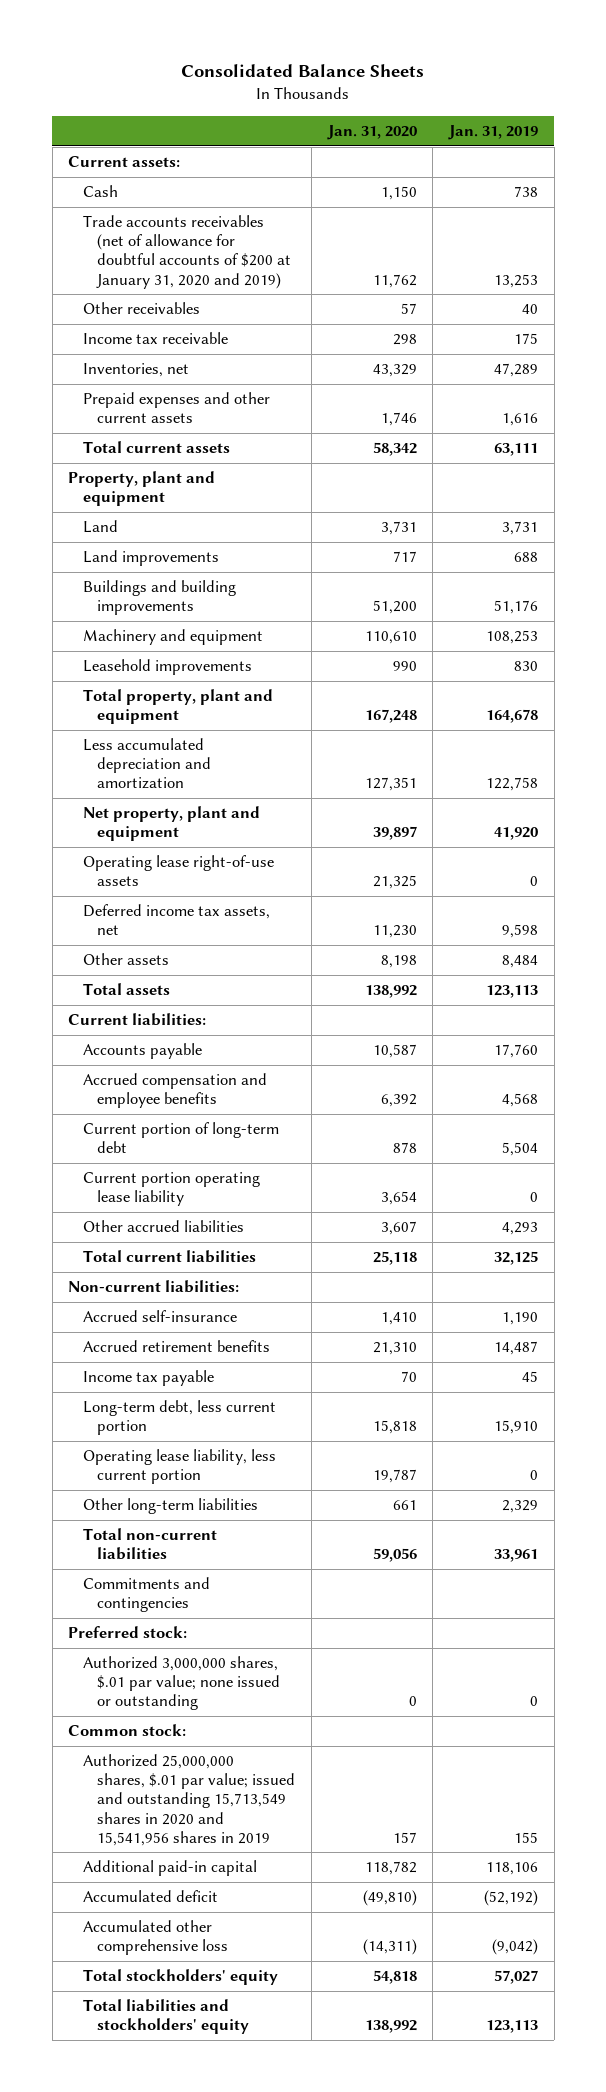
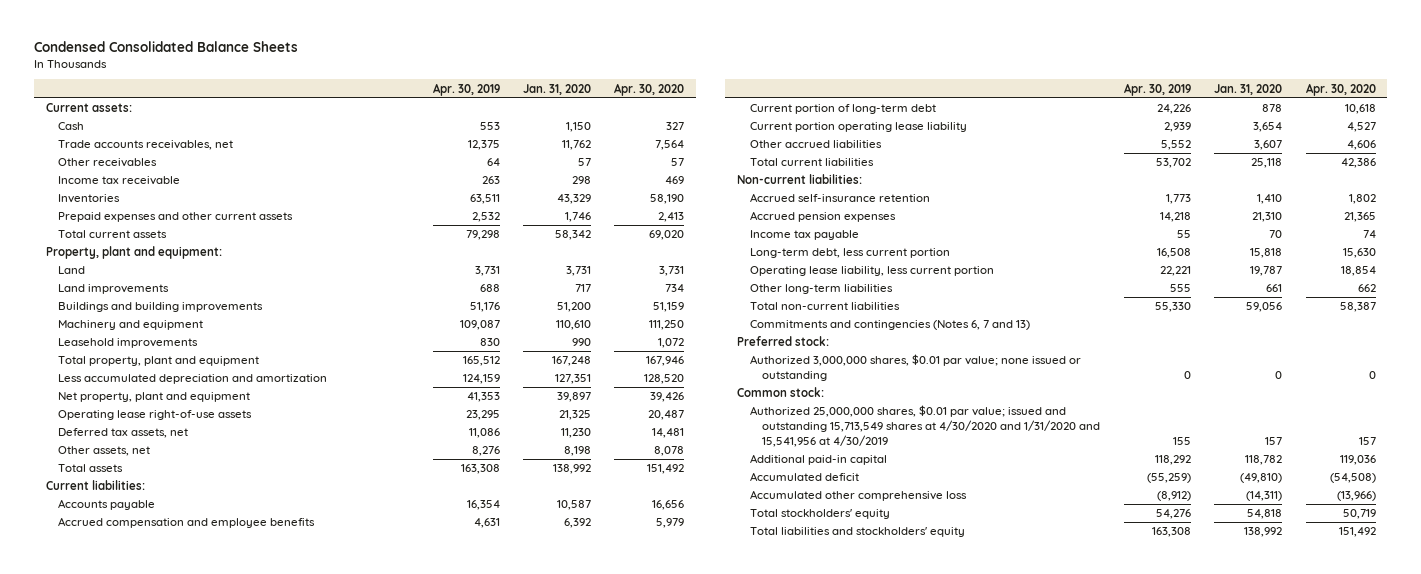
- Consolidated Balance Sheets
+ Condensed Consolidated Balance Sheets
- | Jan. 31, 2020 | Jan. 31, 2019
+ | Apr. 30, 2019 | Jan. 31, 2020 | Apr. 30, 2020
- Trade accounts receivables (net of allowance for doubtful accounts of $200 at January 31, 2020 and 2019) | 11,762 | 13,253
+ Trade accounts receivables, net | 12,375 | 11,762 | 7,564
- Inventories, net | 43,329 | 47,289
+ Inventories | 63,511 | 43,329 | 58,190
- Property, plant and equipment
+ Property, plant and equipment:
- Deferred income tax assets, net | 11,230 | 9,598
- Other assets | 8,198 | 8,484
+ Deferred tax assets, net | 11,086 | 11,230 | 14,481
+ Other assets, net | 8,276 | 8,198 | 8,078
- Accrued self-insurance | 1,410 | 1,190
- Accrued retirement benefits | 21,310 | 14,487
+ Accrued self-insurance retention | 1,773 | 1,410 | 1,802
+ Accrued pension expenses | 14,218 | 21,310 | 21,365
- Commitments and contingencies
+ Commitments and contingencies (Notes 6, 7 and 13)
- Authorized 3,000,000 shares, $.01 par value; none issued or outstanding | 0 | 0
+ Authorized 3,000,000 shares, $0.01 par value; none issued or outstanding | 0 | 0 | 0
- Authorized 25,000,000 shares, $.01 par value; issued and outstanding 15,713,549 shares in 2020 and 15,541,956 shares in 2019 | 157 | 155
+ Authorized 25,000,000 shares, $0.01 par value; issued and outstanding 15,713,549 shares at 4/30/2020 and 1/31/2020 and 15,541,956 at 4/30/2019 | 155 | 157 | 157

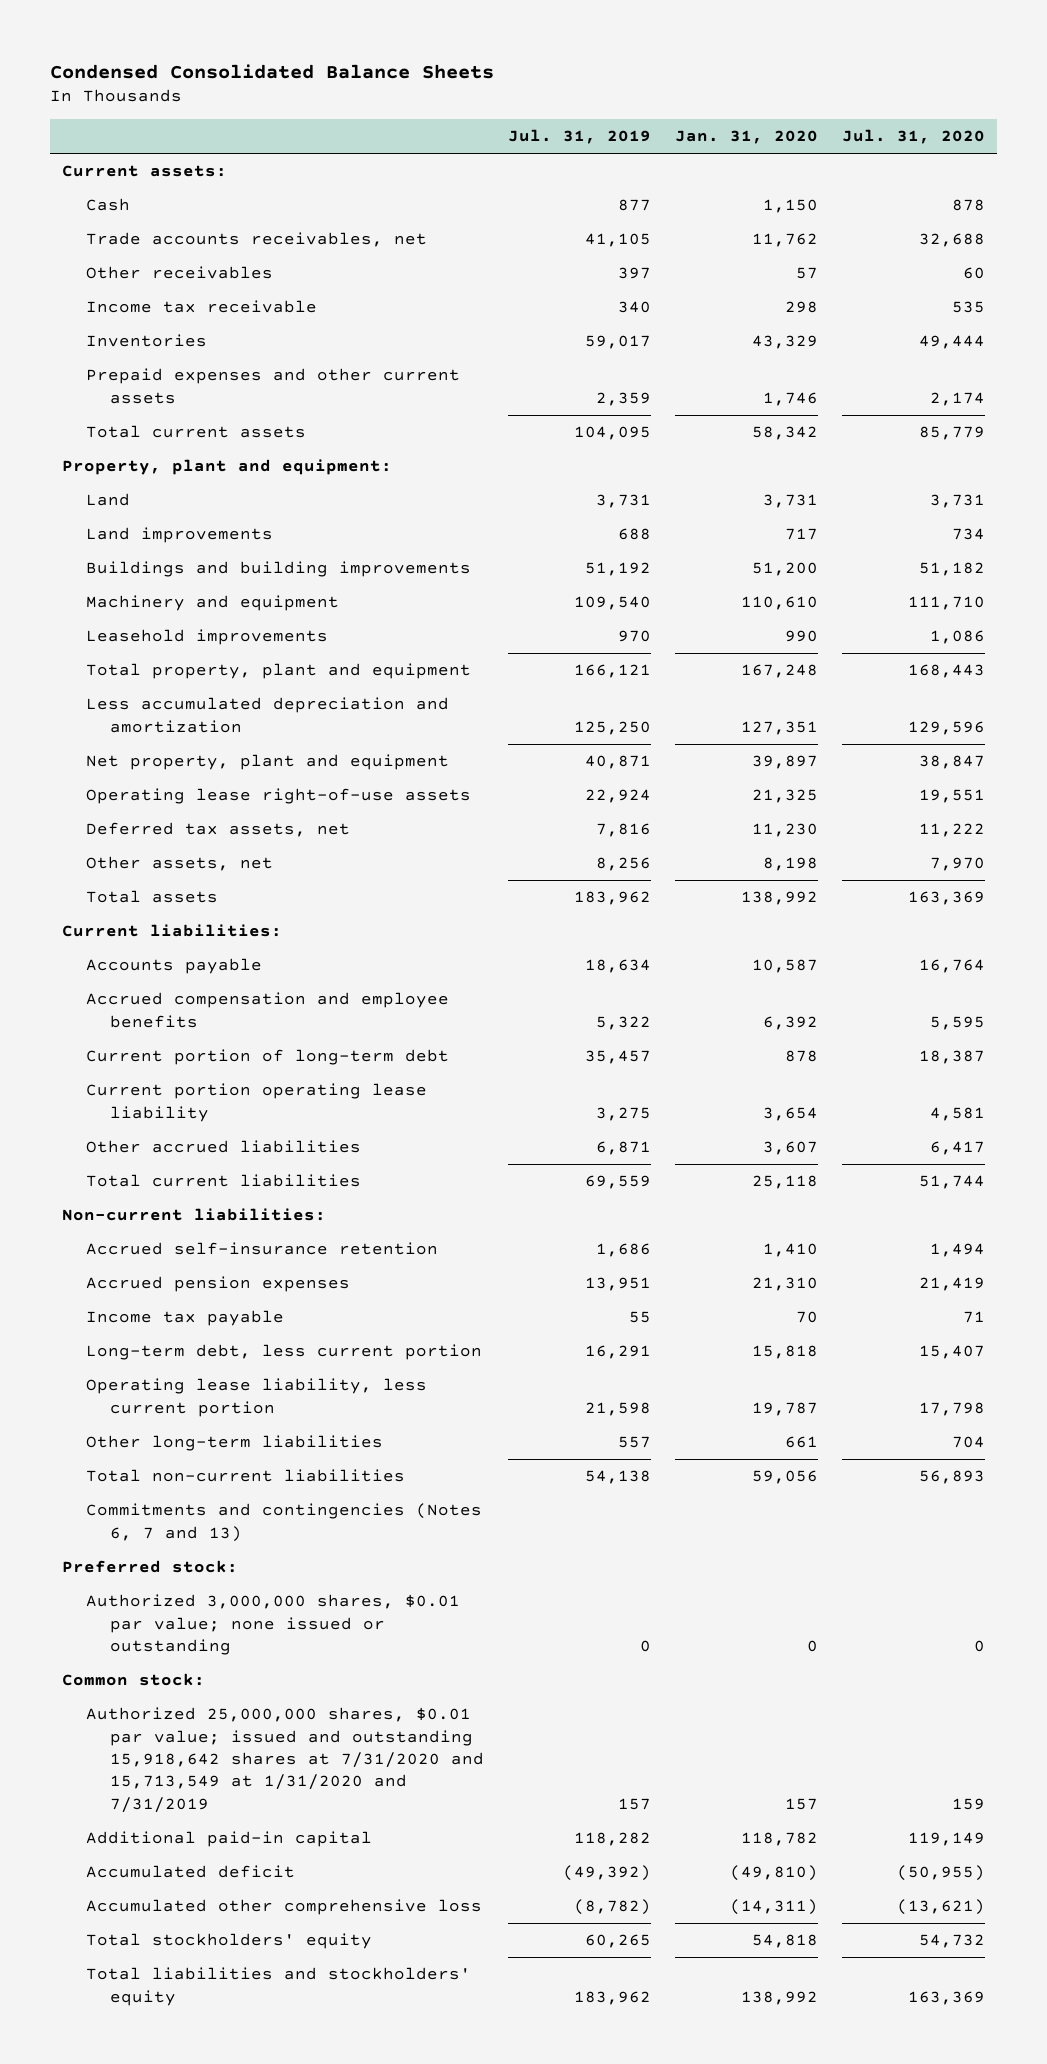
- | Apr. 30, 2019 | Jan. 31, 2020 | Apr. 30, 2020
+ | Jul. 31, 2019 | Jan. 31, 2020 | Jul. 31, 2020
- Authorized 25,000,000 shares, $0.01 par value; issued and outstanding 15,713,549 shares at 4/30/2020 and 1/31/2020 and 15,541,956 at 4/30/2019 | 155 | 157 | 157
+ Authorized 25,000,000 shares, $0.01 par value; issued and outstanding 15,918,642 shares at 7/31/2020 and 15,713,549 at 1/31/2020 and 7/31/2019 | 157 | 157 | 159

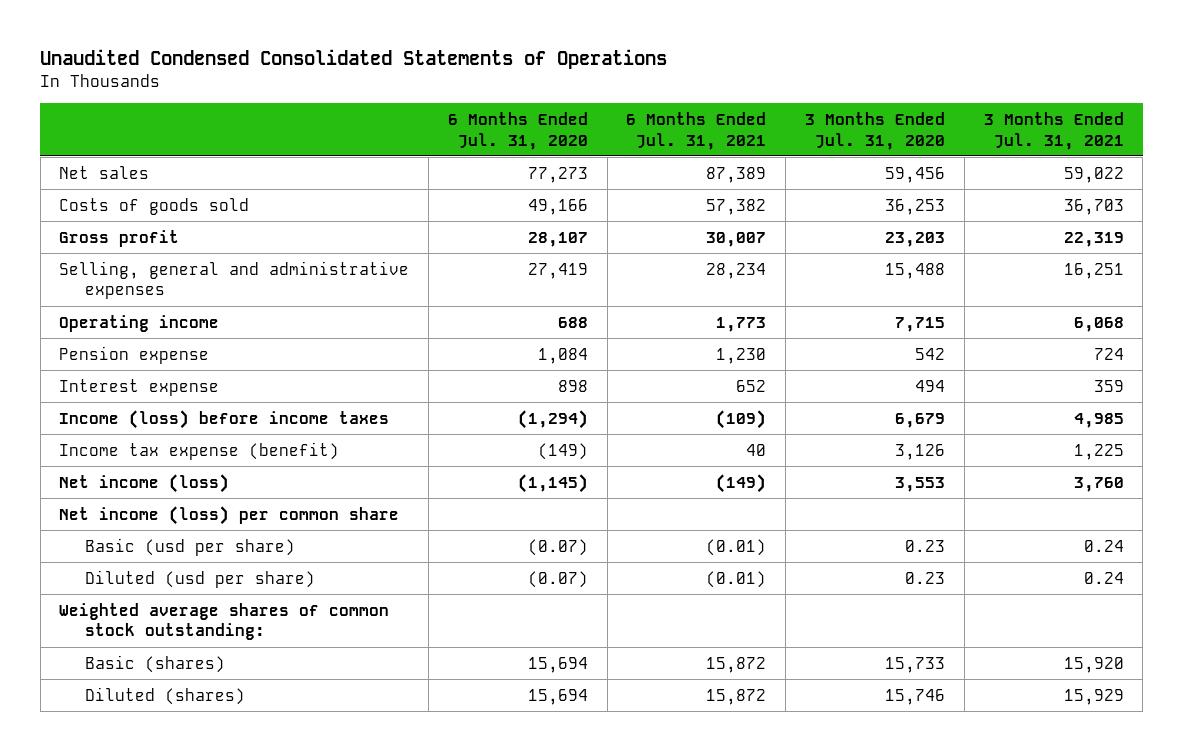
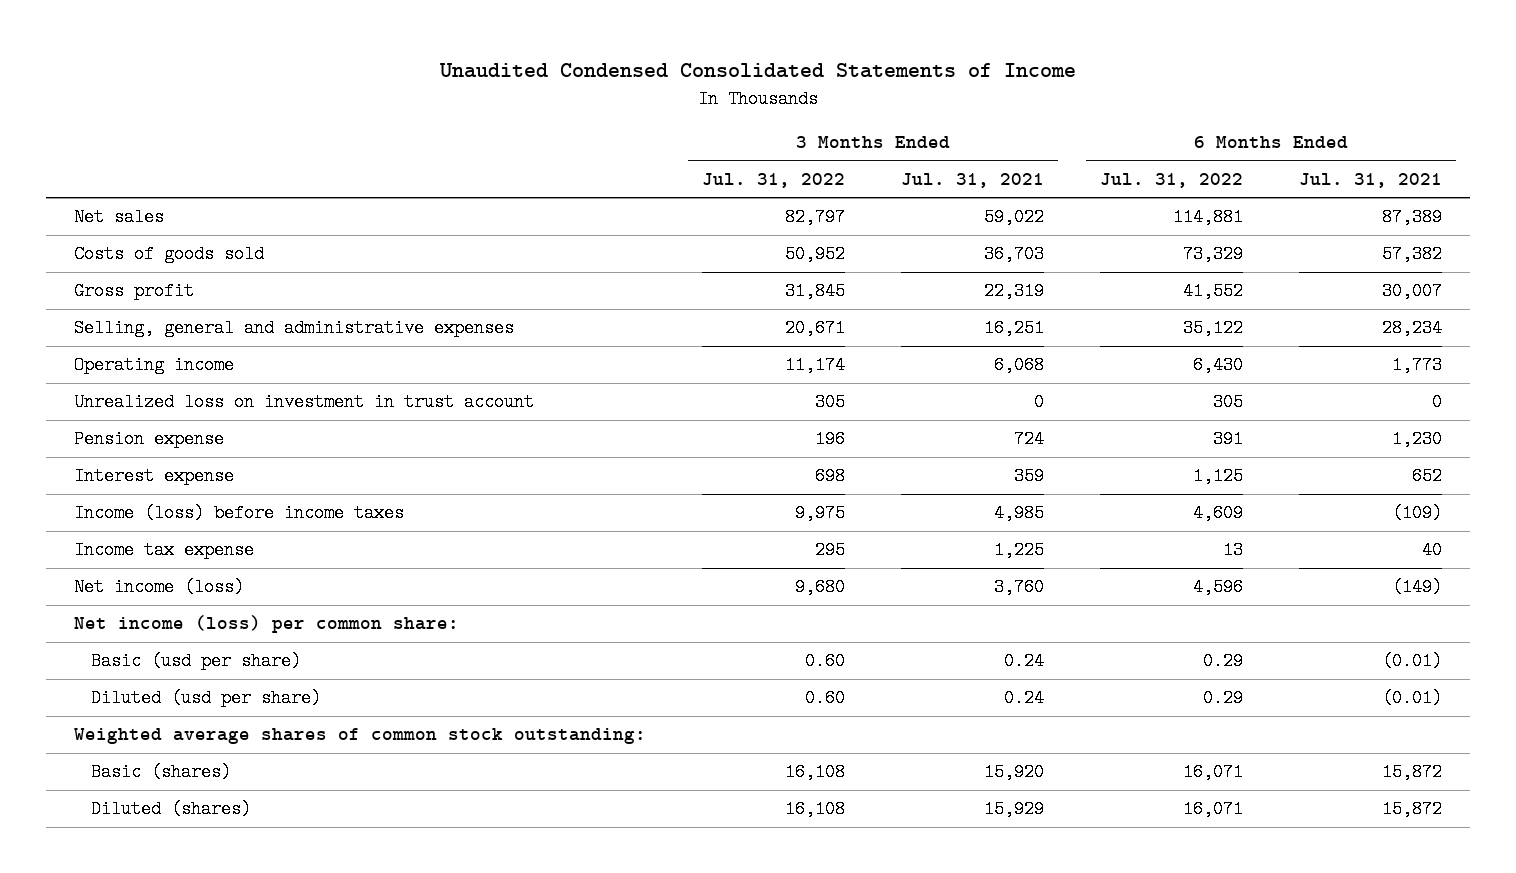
- Unaudited Condensed Consolidated Statements of Operations
+ Unaudited Condensed Consolidated Statements of Income
- | 6 Months Ended Jul. 31, 2020 | 6 Months Ended Jul. 31, 2021 | 3 Months Ended Jul. 31, 2020 | 3 Months Ended Jul. 31, 2021
+ | 3 Months Ended Jul. 31, 2022 | 3 Months Ended Jul. 31, 2021 | 6 Months Ended Jul. 31, 2022 | 6 Months Ended Jul. 31, 2021
+ Unrealized loss on investment in trust account | 305 | 0 | 305 | 0
- Income tax expense (benefit) | (149) | 40 | 3,126 | 1,225
+ Income tax expense | 295 | 1,225 | 13 | 40
- Net income (loss) per common share
+ Net income (loss) per common share:

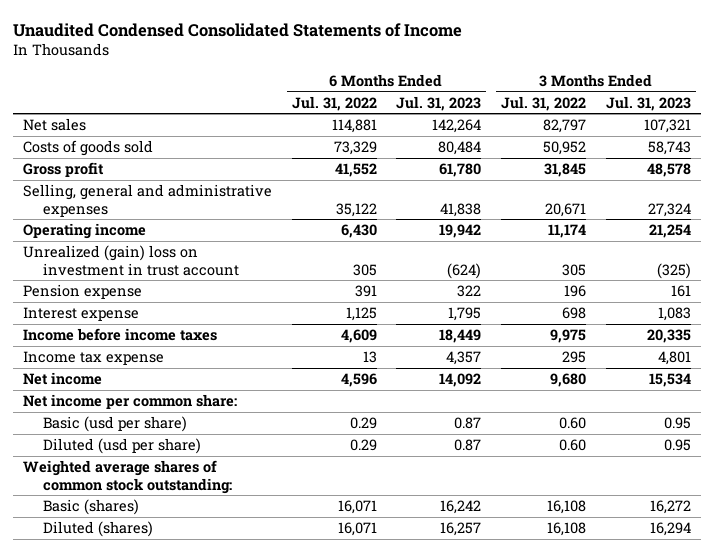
- | 3 Months Ended Jul. 31, 2022 | 3 Months Ended Jul. 31, 2021 | 6 Months Ended Jul. 31, 2022 | 6 Months Ended Jul. 31, 2021
+ | 6 Months Ended Jul. 31, 2022 | 6 Months Ended Jul. 31, 2023 | 3 Months Ended Jul. 31, 2022 | 3 Months Ended Jul. 31, 2023
- Unrealized loss on investment in trust account | 305 | 0 | 305 | 0
+ Unrealized (gain) loss on investment in trust account | 305 | (624) | 305 | (325)
- Income (loss) before income taxes | 9,975 | 4,985 | 4,609 | (109)
+ Income before income taxes | 4,609 | 18,449 | 9,975 | 20,335
- Net income (loss) | 9,680 | 3,760 | 4,596 | (149)
- Net income (loss) per common share:
+ Net income | 4,596 | 14,092 | 9,680 | 15,534
+ Net income per common share:

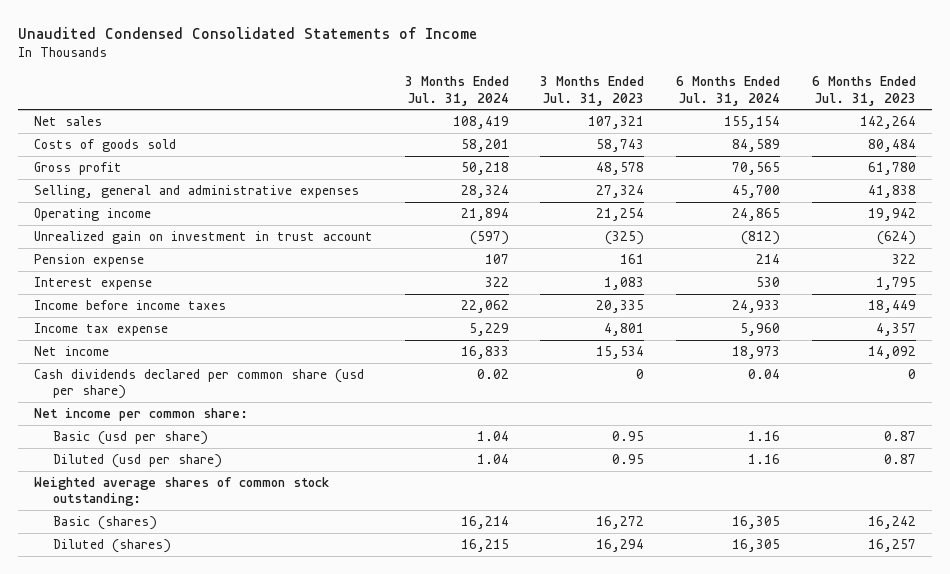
- | 6 Months Ended Jul. 31, 2022 | 6 Months Ended Jul. 31, 2023 | 3 Months Ended Jul. 31, 2022 | 3 Months Ended Jul. 31, 2023
+ | 3 Months Ended Jul. 31, 2024 | 3 Months Ended Jul. 31, 2023 | 6 Months Ended Jul. 31, 2024 | 6 Months Ended Jul. 31, 2023
- Unrealized (gain) loss on investment in trust account | 305 | (624) | 305 | (325)
+ Unrealized gain on investment in trust account | (597) | (325) | (812) | (624)
+ Cash dividends declared per common share (usd per share) | 0.02 | 0 | 0.04 | 0

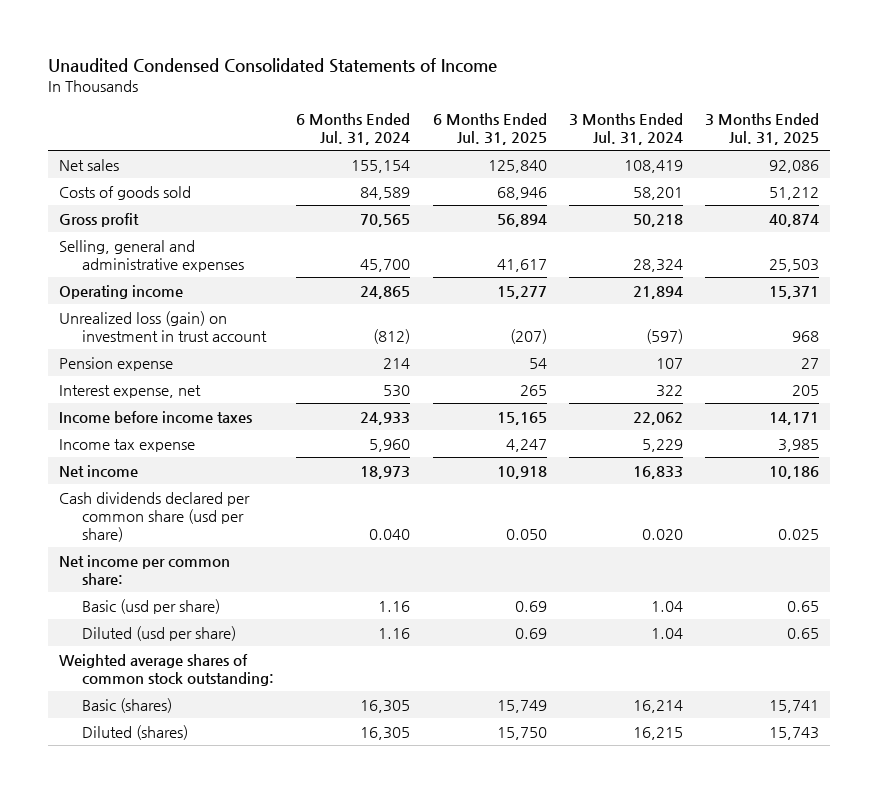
- | 3 Months Ended Jul. 31, 2024 | 3 Months Ended Jul. 31, 2023 | 6 Months Ended Jul. 31, 2024 | 6 Months Ended Jul. 31, 2023
+ | 6 Months Ended Jul. 31, 2024 | 6 Months Ended Jul. 31, 2025 | 3 Months Ended Jul. 31, 2024 | 3 Months Ended Jul. 31, 2025
- Unrealized gain on investment in trust account | (597) | (325) | (812) | (624)
+ Unrealized loss (gain) on investment in trust account | (812) | (207) | (597) | 968
- Interest expense | 322 | 1,083 | 530 | 1,795
+ Interest expense, net | 530 | 265 | 322 | 205
- Cash dividends declared per common share (usd per share) | 0.02 | 0 | 0.04 | 0
+ Cash dividends declared per common share (usd per share) | 0.040 | 0.050 | 0.020 | 0.025

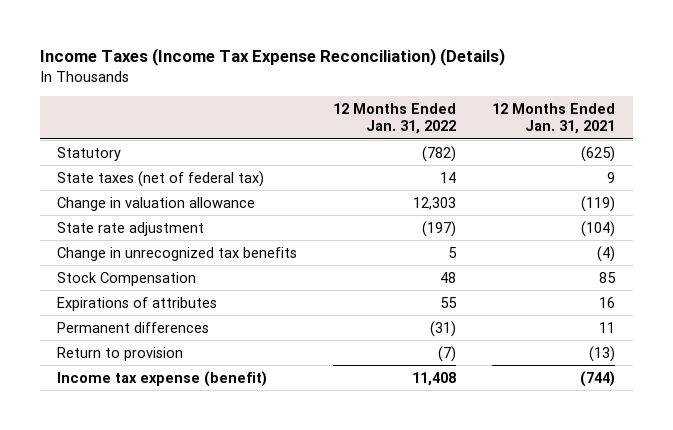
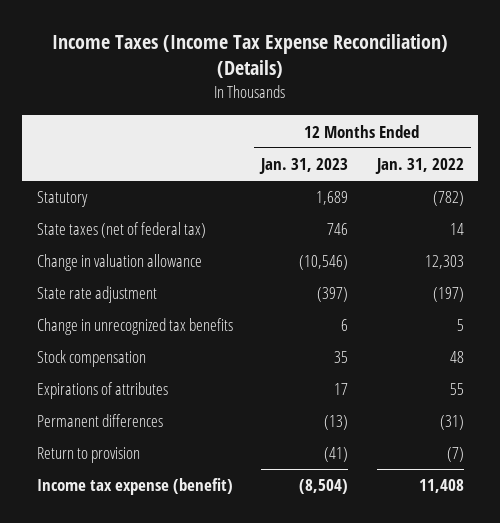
- | 12 Months Ended Jan. 31, 2022 | 12 Months Ended Jan. 31, 2021
+ | 12 Months Ended Jan. 31, 2023 | 12 Months Ended Jan. 31, 2022
- Stock Compensation | 48 | 85
+ Stock compensation | 35 | 48

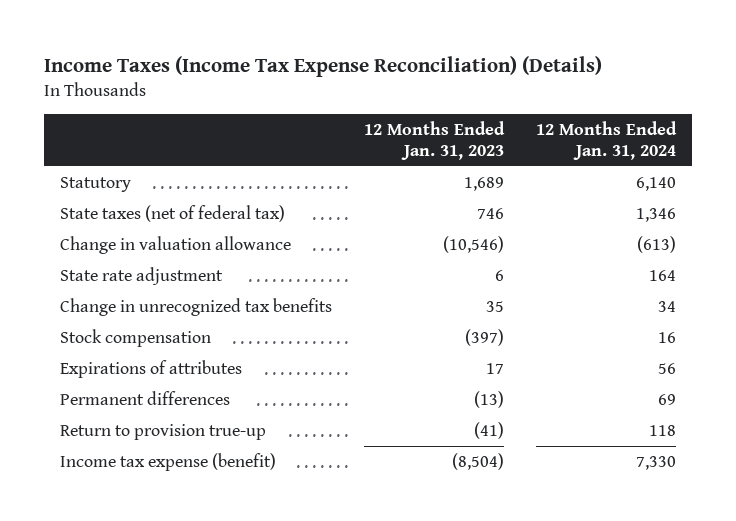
- | 12 Months Ended Jan. 31, 2023 | 12 Months Ended Jan. 31, 2022
+ | 12 Months Ended Jan. 31, 2023 | 12 Months Ended Jan. 31, 2024
- State rate adjustment | (397) | (197)
- Change in unrecognized tax benefits | 6 | 5
- Stock compensation | 35 | 48
+ State rate adjustment | 6 | 164
+ Change in unrecognized tax benefits | 35 | 34
+ Stock compensation | (397) | 16
- Return to provision | (41) | (7)
+ Return to provision true-up | (41) | 118

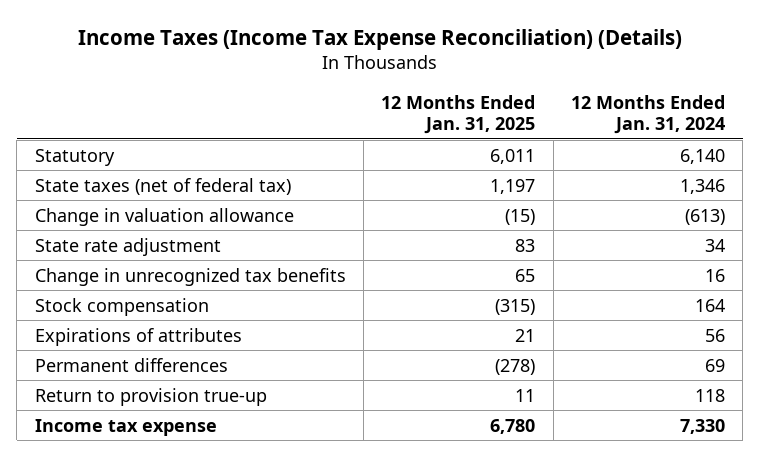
- | 12 Months Ended Jan. 31, 2023 | 12 Months Ended Jan. 31, 2024
+ | 12 Months Ended Jan. 31, 2025 | 12 Months Ended Jan. 31, 2024
- State rate adjustment | 6 | 164
- Change in unrecognized tax benefits | 35 | 34
- Stock compensation | (397) | 16
+ State rate adjustment | 83 | 34
+ Change in unrecognized tax benefits | 65 | 16
+ Stock compensation | (315) | 164
- Income tax expense (benefit) | (8,504) | 7,330
+ Income tax expense | 6,780 | 7,330

